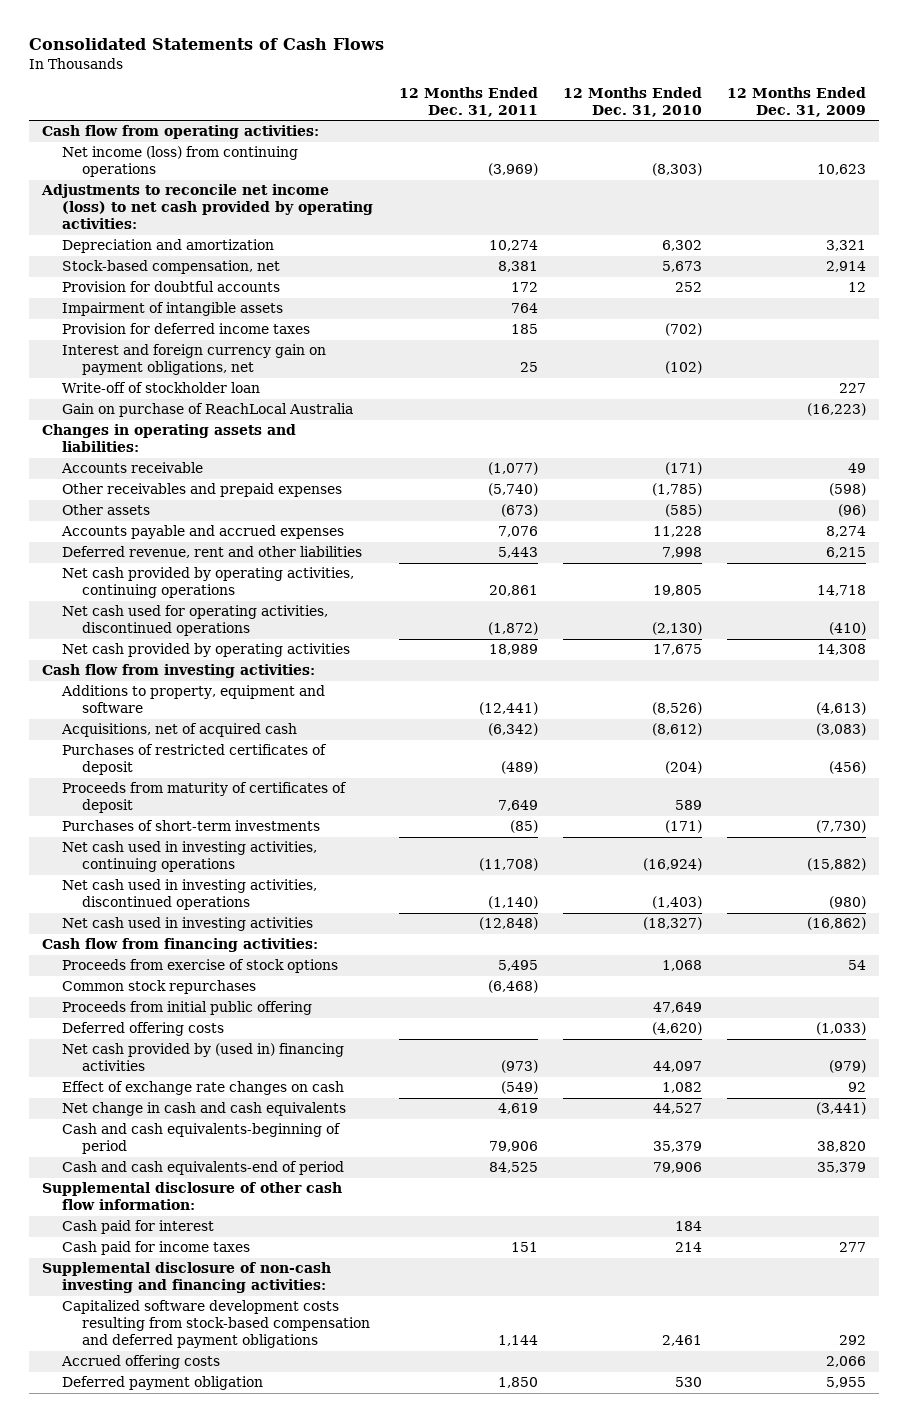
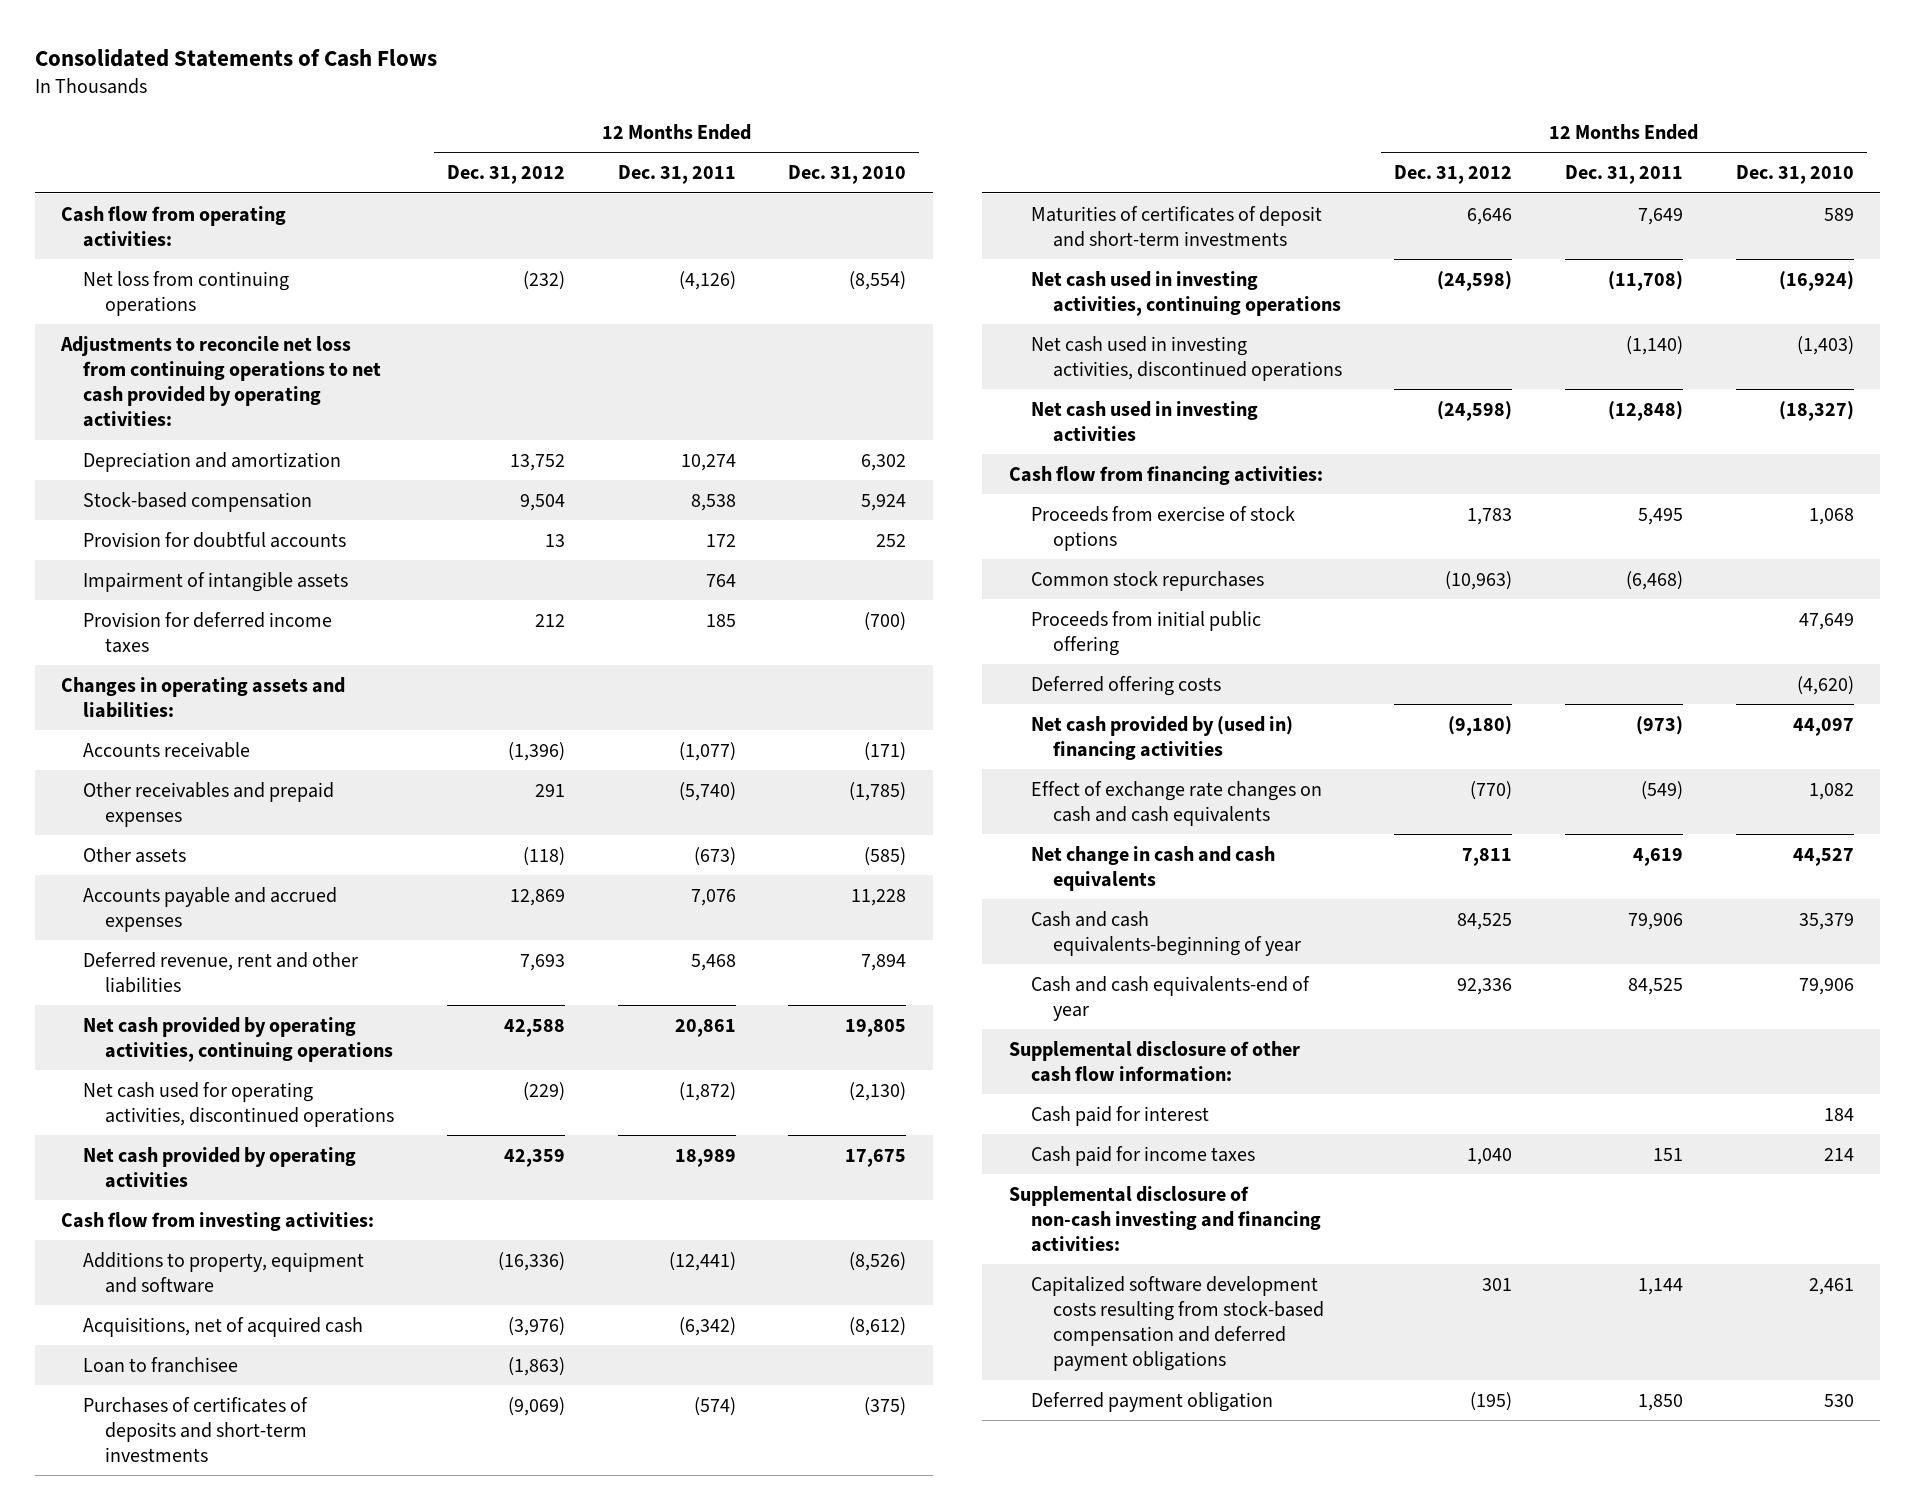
- | 12 Months Ended Dec. 31, 2011 | 12 Months Ended Dec. 31, 2010 | 12 Months Ended Dec. 31, 2009
+ | 12 Months Ended Dec. 31, 2012 | 12 Months Ended Dec. 31, 2011 | 12 Months Ended Dec. 31, 2010
- Net income (loss) from continuing operations | (3,969) | (8,303) | 10,623
- Adjustments to reconcile net income (loss) to net cash provided by operating activities:
+ Net loss from continuing operations | (232) | (4,126) | (8,554)
+ Adjustments to reconcile net loss from continuing operations to net cash provided by operating activities:
- Stock-based compensation, net | 8,381 | 5,673 | 2,914
+ Stock-based compensation | 9,504 | 8,538 | 5,924
- Provision for deferred income taxes | 185 | (702) |
- Interest and foreign currency gain on payment obligations, net | 25 | (102) |
- Write-off of stockholder loan | | | 227
- Gain on purchase of ReachLocal Australia | | | (16,223)
+ Provision for deferred income taxes | 212 | 185 | (700)
- Deferred revenue, rent and other liabilities | 5,443 | 7,998 | 6,215
+ Deferred revenue, rent and other liabilities | 7,693 | 5,468 | 7,894
- Purchases of restricted certificates of deposit | (489) | (204) | (456)
- Proceeds from maturity of certificates of deposit | 7,649 | 589 |
- Purchases of short-term investments | (85) | (171) | (7,730)
+ Loan to franchisee | (1,863) | |
+ Purchases of certificates of deposits and short-term investments | (9,069) | (574) | (375)
+ Maturities of certificates of deposit and short-term investments | 6,646 | 7,649 | 589
- Effect of exchange rate changes on cash | (549) | 1,082 | 92
+ Effect of exchange rate changes on cash and cash equivalents | (770) | (549) | 1,082
- Cash and cash equivalents-beginning of period | 79,906 | 35,379 | 38,820
- Cash and cash equivalents-end of period | 84,525 | 79,906 | 35,379
+ Cash and cash equivalents-beginning of year | 84,525 | 79,906 | 35,379
+ Cash and cash equivalents-end of year | 92,336 | 84,525 | 79,906
- Accrued offering costs | | | 2,066

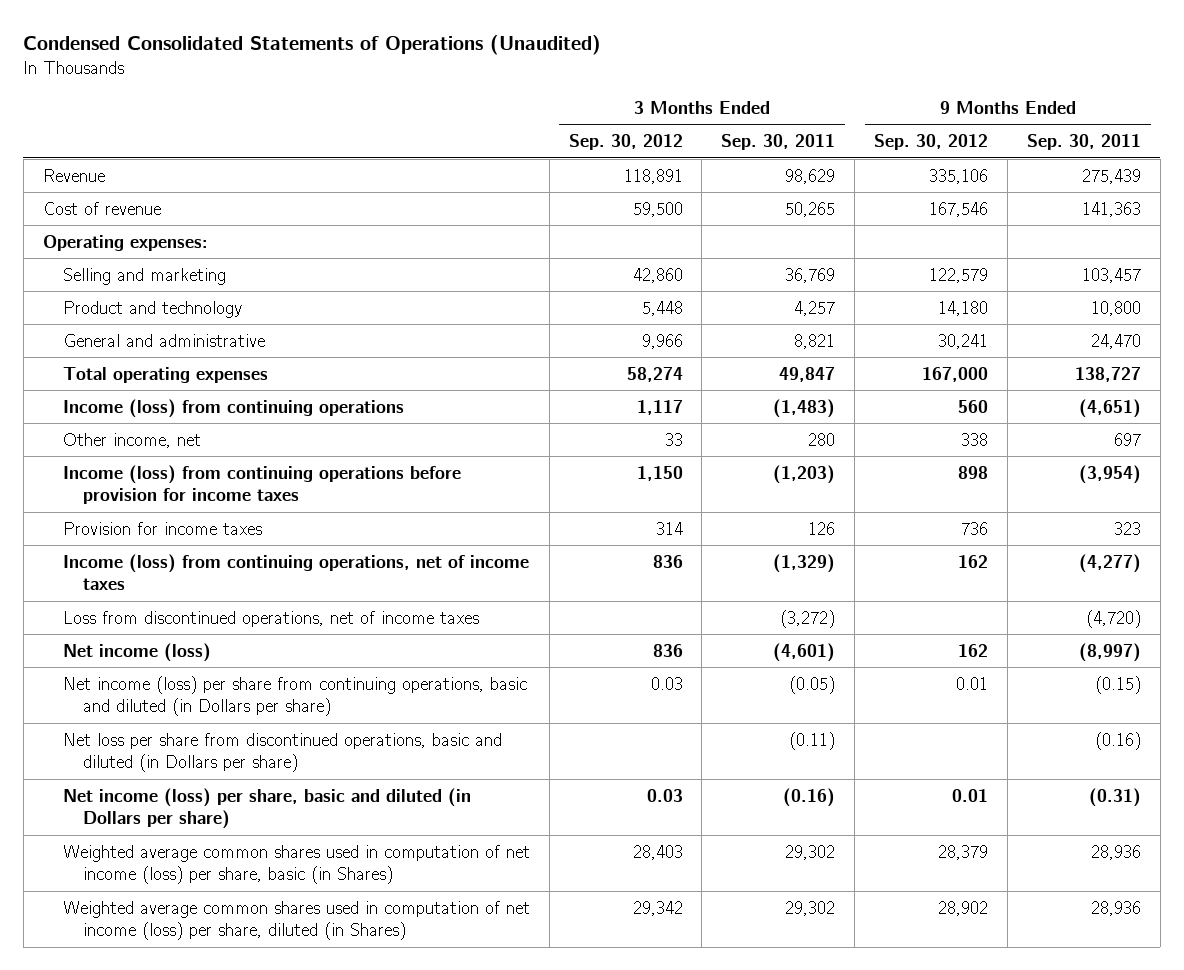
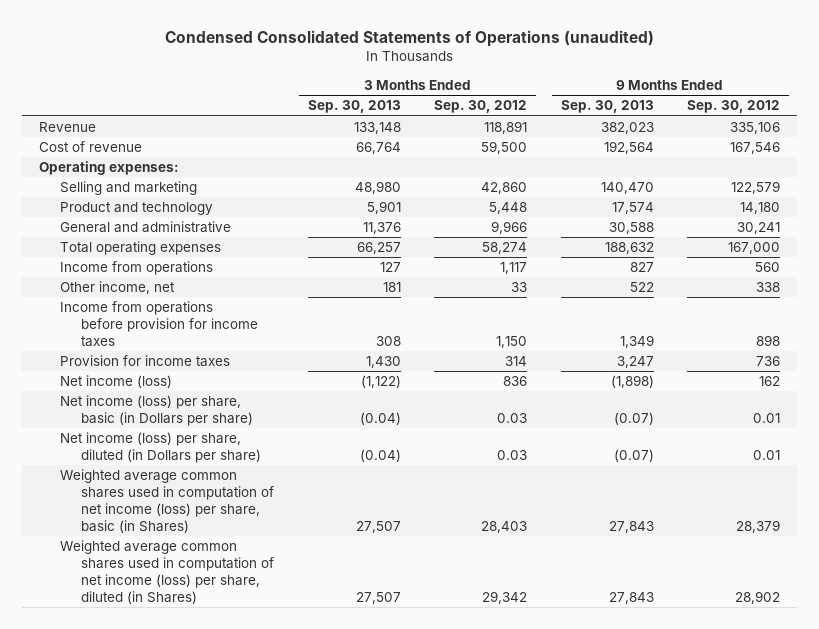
- Condensed Consolidated Statements of Operations (Unaudited)
+ Condensed Consolidated Statements of Operations (unaudited)
- | 3 Months Ended Sep. 30, 2012 | 3 Months Ended Sep. 30, 2011 | 9 Months Ended Sep. 30, 2012 | 9 Months Ended Sep. 30, 2011
+ | 3 Months Ended Sep. 30, 2013 | 3 Months Ended Sep. 30, 2012 | 9 Months Ended Sep. 30, 2013 | 9 Months Ended Sep. 30, 2012
- Income (loss) from continuing operations | 1,117 | (1,483) | 560 | (4,651)
+ Income from operations | 127 | 1,117 | 827 | 560
- Income (loss) from continuing operations before provision for income taxes | 1,150 | (1,203) | 898 | (3,954)
+ Income from operations before provision for income taxes | 308 | 1,150 | 1,349 | 898
- Income (loss) from continuing operations, net of income taxes | 836 | (1,329) | 162 | (4,277)
- Loss from discontinued operations, net of income taxes | | (3,272) | | (4,720)
- Net income (loss) per share from continuing operations, basic and diluted (in Dollars per share) | 0.03 | (0.05) | 0.01 | (0.15)
- Net loss per share from discontinued operations, basic and diluted (in Dollars per share) | | (0.11) | | (0.16)
- Net income (loss) per share, basic and diluted (in Dollars per share) | 0.03 | (0.16) | 0.01 | (0.31)
+ Net income (loss) per share, basic (in Dollars per share) | (0.04) | 0.03 | (0.07) | 0.01
+ Net income (loss) per share, diluted (in Dollars per share) | (0.04) | 0.03 | (0.07) | 0.01

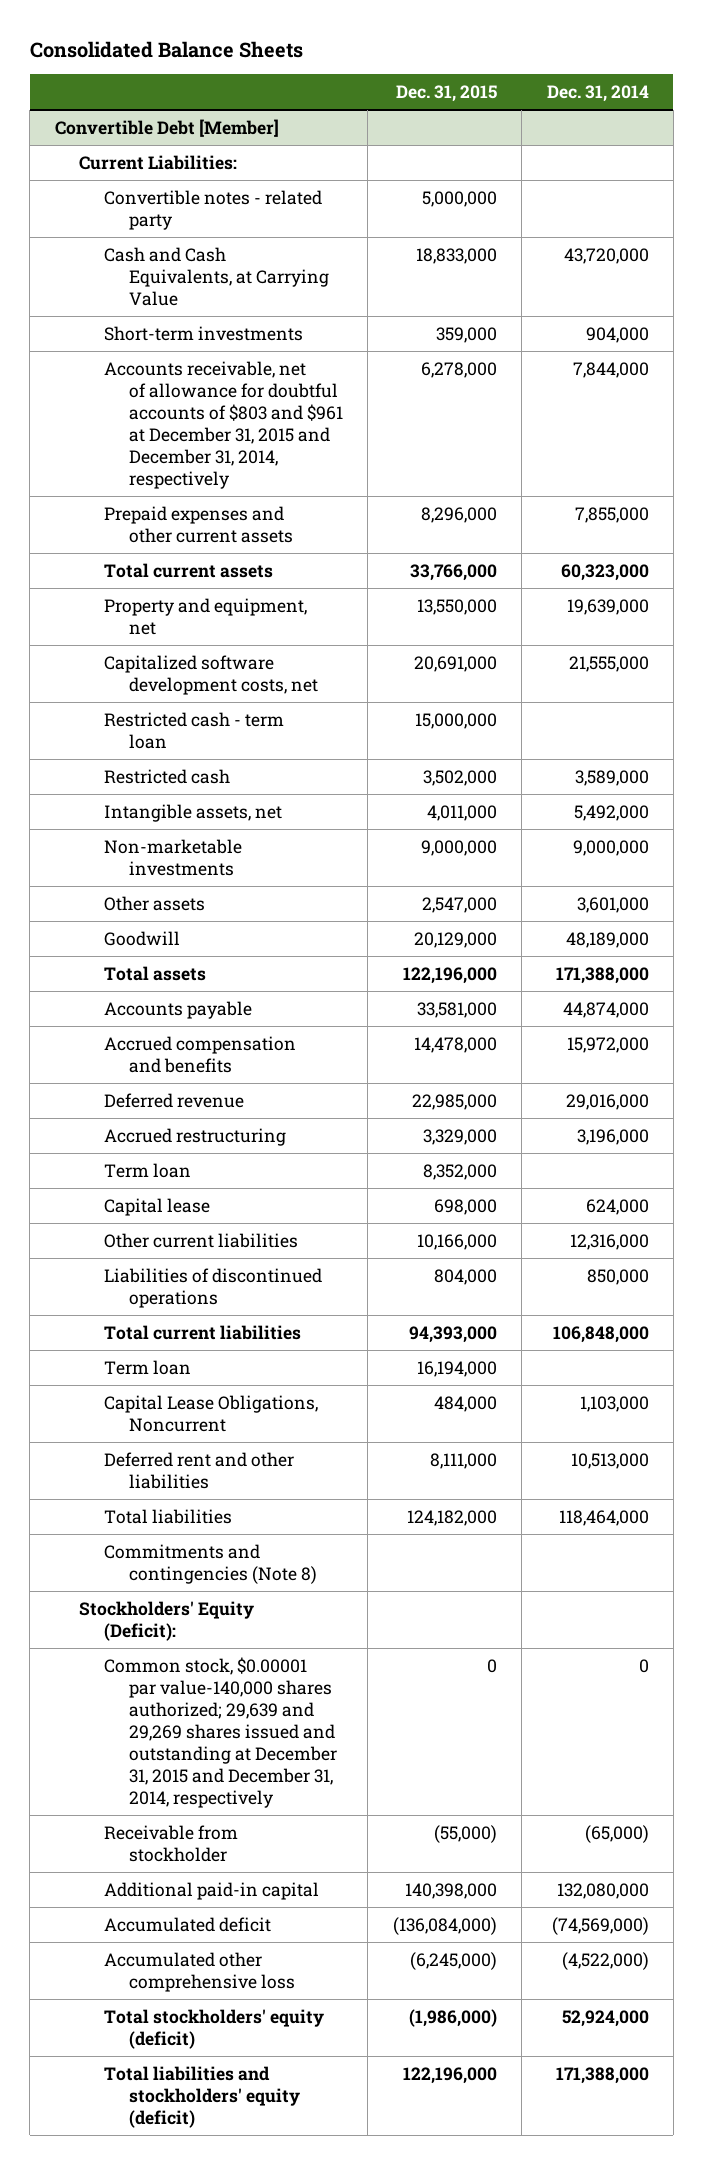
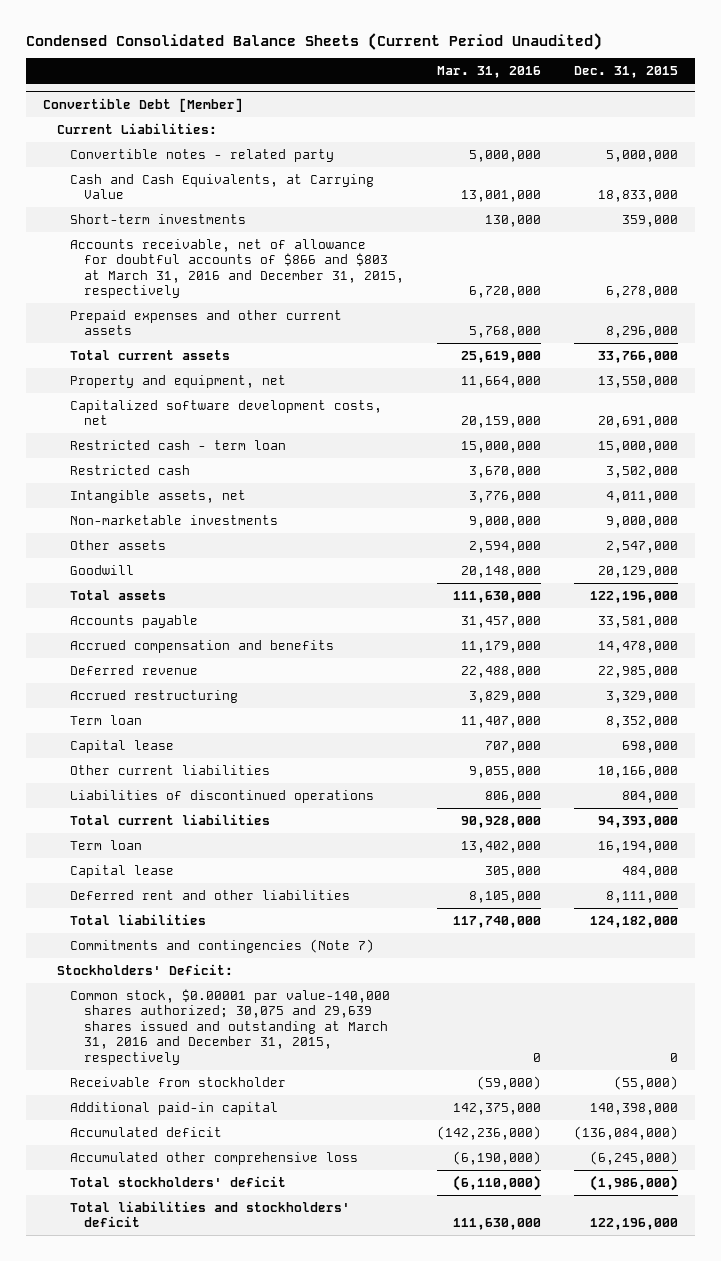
- Consolidated Balance Sheets
+ Condensed Consolidated Balance Sheets (Current Period Unaudited)
- | Dec. 31, 2015 | Dec. 31, 2014
+ | Mar. 31, 2016 | Dec. 31, 2015
@ Convertible Debt [Member]
- Accounts receivable, net of allowance for doubtful accounts of $803 and $961 at December 31, 2015 and December 31, 2014, respectively | 6,278,000 | 7,844,000
+ Accounts receivable, net of allowance for doubtful accounts of $866 and $803 at March 31, 2016 and December 31, 2015, respectively | 6,720,000 | 6,278,000
- Capital Lease Obligations, Noncurrent | 484,000 | 1,103,000
+ Capital lease | 305,000 | 484,000
- Commitments and contingencies (Note 8)
- Stockholders' Equity (Deficit):
- Common stock, $0.00001 par value-140,000 shares authorized; 29,639 and 29,269 shares issued and outstanding at December 31, 2015 and December 31, 2014, respectively | 0 | 0
+ Commitments and contingencies (Note 7)
+ Stockholders' Deficit:
+ Common stock, $0.00001 par value-140,000 shares authorized; 30,075 and 29,639 shares issued and outstanding at March 31, 2016 and December 31, 2015, respectively | 0 | 0
- Total stockholders' equity (deficit) | (1,986,000) | 52,924,000
- Total liabilities and stockholders' equity (deficit) | 122,196,000 | 171,388,000
+ Total stockholders' deficit | (6,110,000) | (1,986,000)
+ Total liabilities and stockholders' deficit | 111,630,000 | 122,196,000

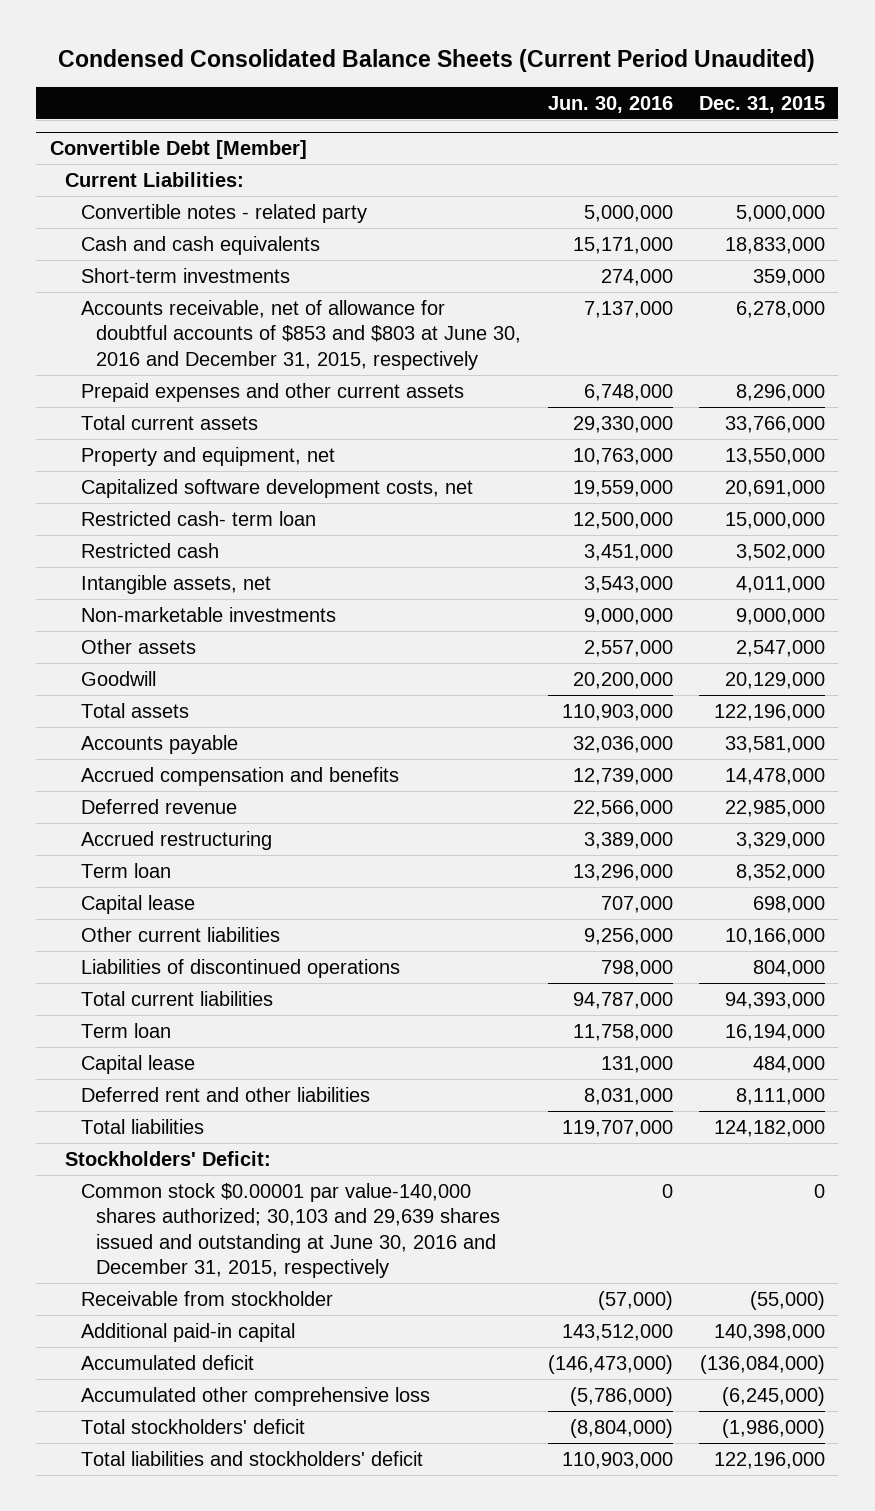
- | Mar. 31, 2016 | Dec. 31, 2015
+ | Jun. 30, 2016 | Dec. 31, 2015
@ Convertible Debt [Member]
- Cash and Cash Equivalents, at Carrying Value | 13,001,000 | 18,833,000
+ Cash and cash equivalents | 15,171,000 | 18,833,000
- Accounts receivable, net of allowance for doubtful accounts of $866 and $803 at March 31, 2016 and December 31, 2015, respectively | 6,720,000 | 6,278,000
+ Accounts receivable, net of allowance for doubtful accounts of $853 and $803 at June 30, 2016 and December 31, 2015, respectively | 7,137,000 | 6,278,000
- Restricted cash - term loan | 15,000,000 | 15,000,000
+ Restricted cash- term loan | 12,500,000 | 15,000,000
- Commitments and contingencies (Note 7)
- Common stock, $0.00001 par value-140,000 shares authorized; 30,075 and 29,639 shares issued and outstanding at March 31, 2016 and December 31, 2015, respectively | 0 | 0
+ Common stock $0.00001 par value-140,000 shares authorized; 30,103 and 29,639 shares issued and outstanding at June 30, 2016 and December 31, 2015, respectively | 0 | 0

